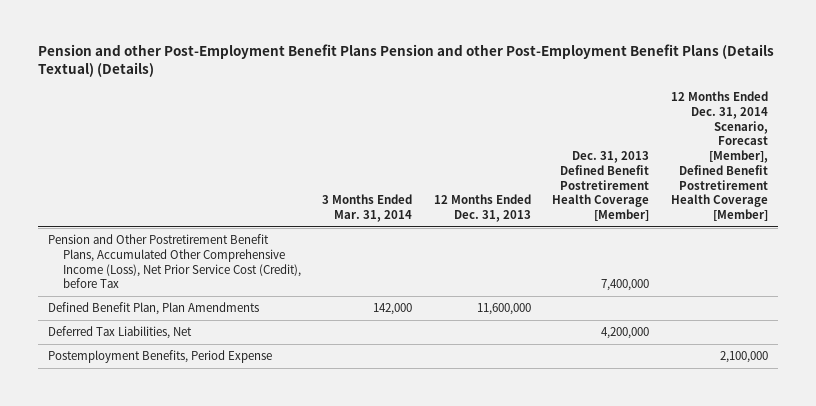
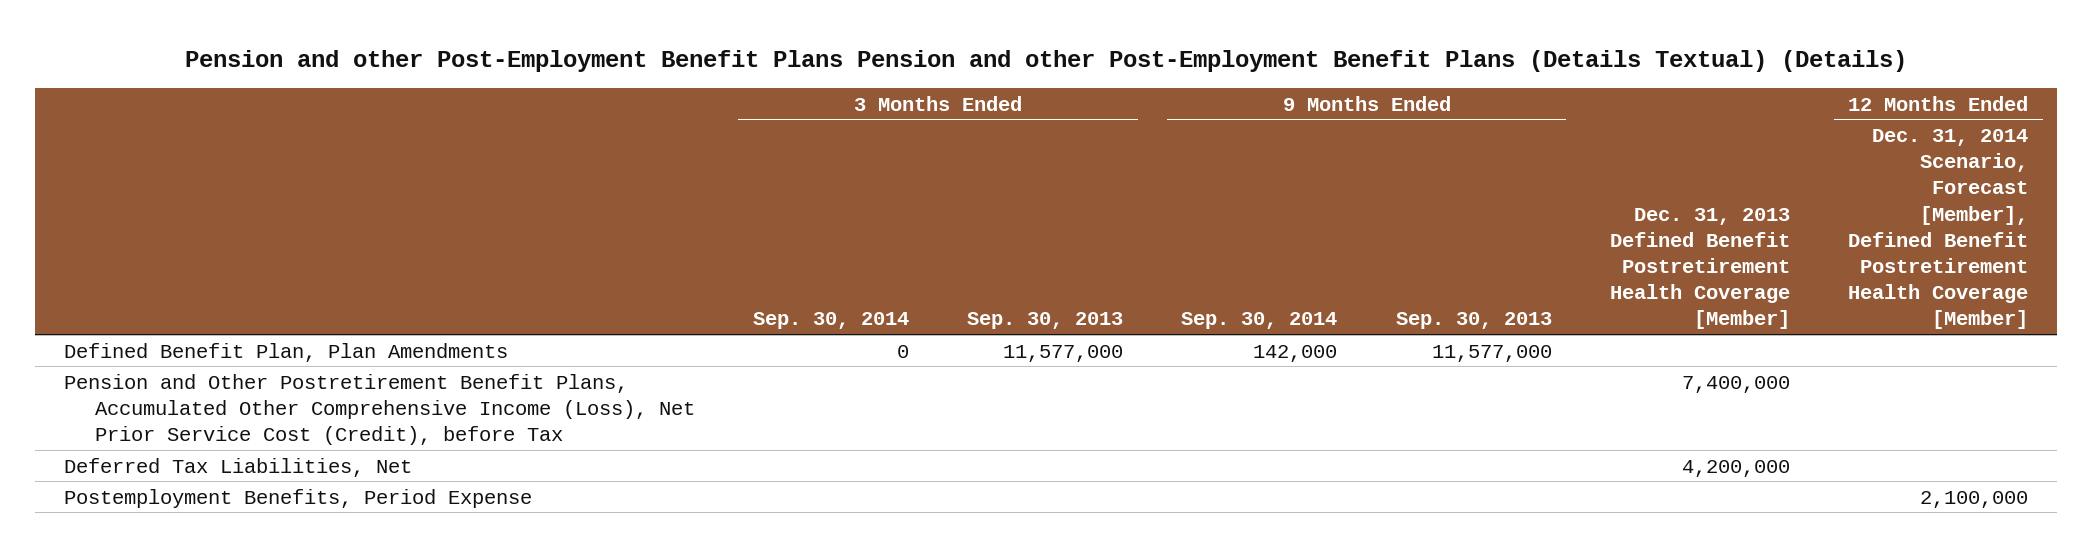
- | 3 Months Ended Mar. 31, 2014 | 12 Months Ended Dec. 31, 2013 | Dec. 31, 2013 Defined Benefit Postretirement Health Coverage [Member] | 12 Months Ended Dec. 31, 2014 Scenario, Forecast [Member], Defined Benefit Postretirement Health Coverage [Member]
+ | 3 Months Ended Sep. 30, 2014 | 3 Months Ended Sep. 30, 2013 | 9 Months Ended Sep. 30, 2014 | 9 Months Ended Sep. 30, 2013 | Dec. 31, 2013 Defined Benefit Postretirement Health Coverage [Member] | 12 Months Ended Dec. 31, 2014 Scenario, Forecast [Member], Defined Benefit Postretirement Health Coverage [Member]
moved down: Pension and Other Postretirement Benefit Plans, Accumulated Other Comprehensive Income (Loss), Net Prior Service Cost (Credit), before Tax | | | | | 7,400,000 |

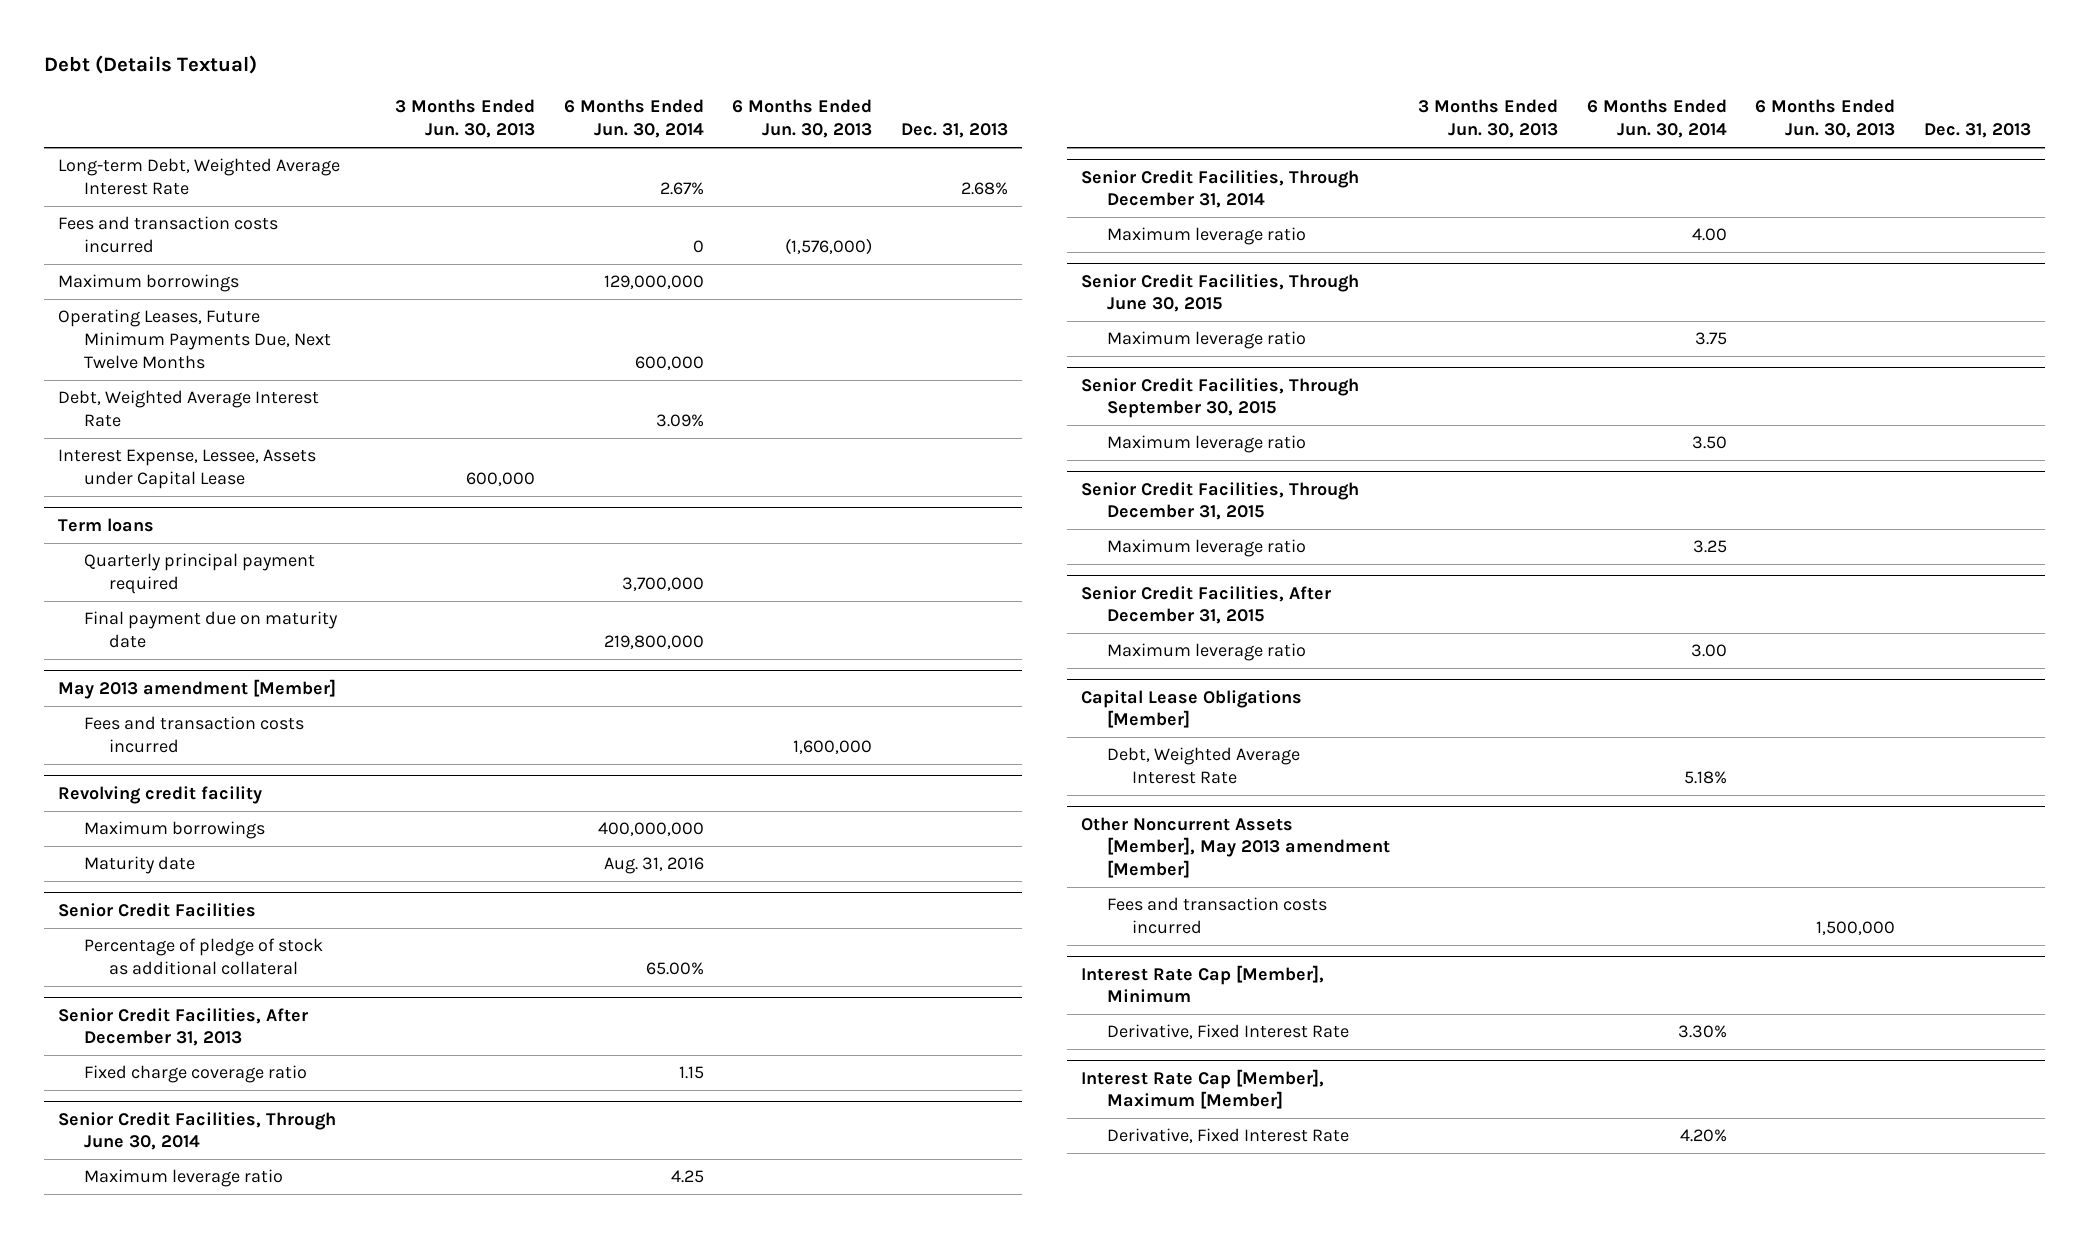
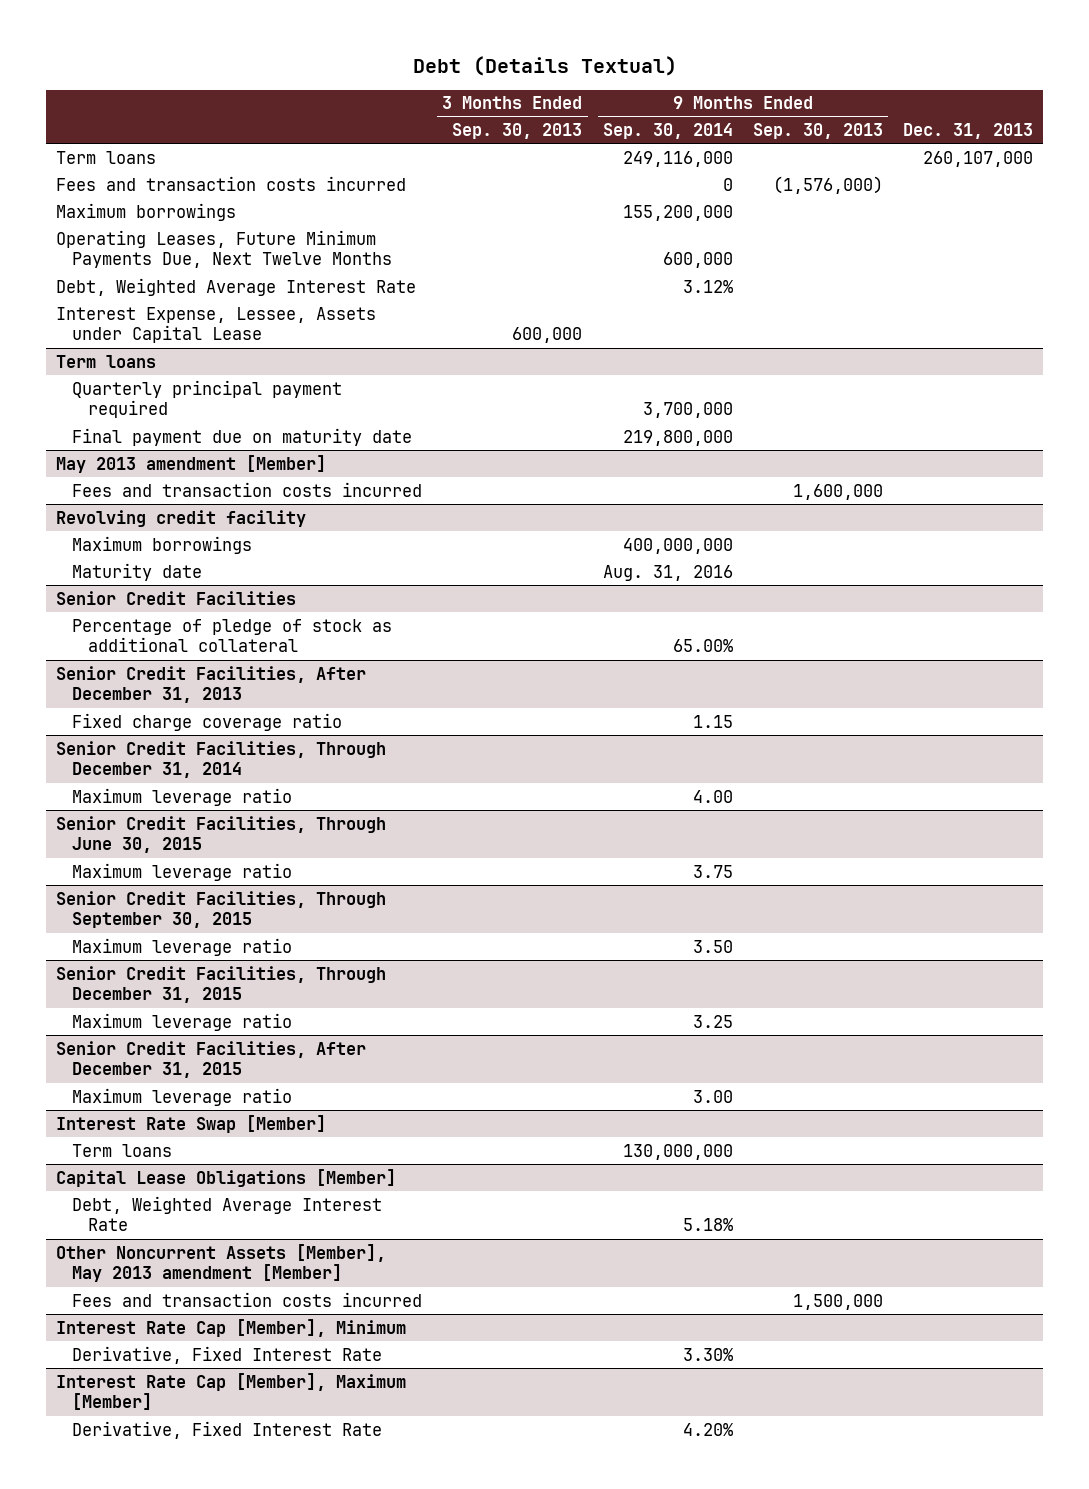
- | 3 Months Ended Jun. 30, 2013 | 6 Months Ended Jun. 30, 2014 | 6 Months Ended Jun. 30, 2013 | Dec. 31, 2013
+ | 3 Months Ended Sep. 30, 2013 | 9 Months Ended Sep. 30, 2014 | 9 Months Ended Sep. 30, 2013 | Dec. 31, 2013
- Long-term Debt, Weighted Average Interest Rate | | 2.67% | | 2.68%
+ Term loans | | 249,116,000 | | 260,107,000
- Senior Credit Facilities, Through June 30, 2014
- Maximum leverage ratio | | 4.25 | |
+ Interest Rate Swap [Member]
+ Term loans | | 130,000,000 | |

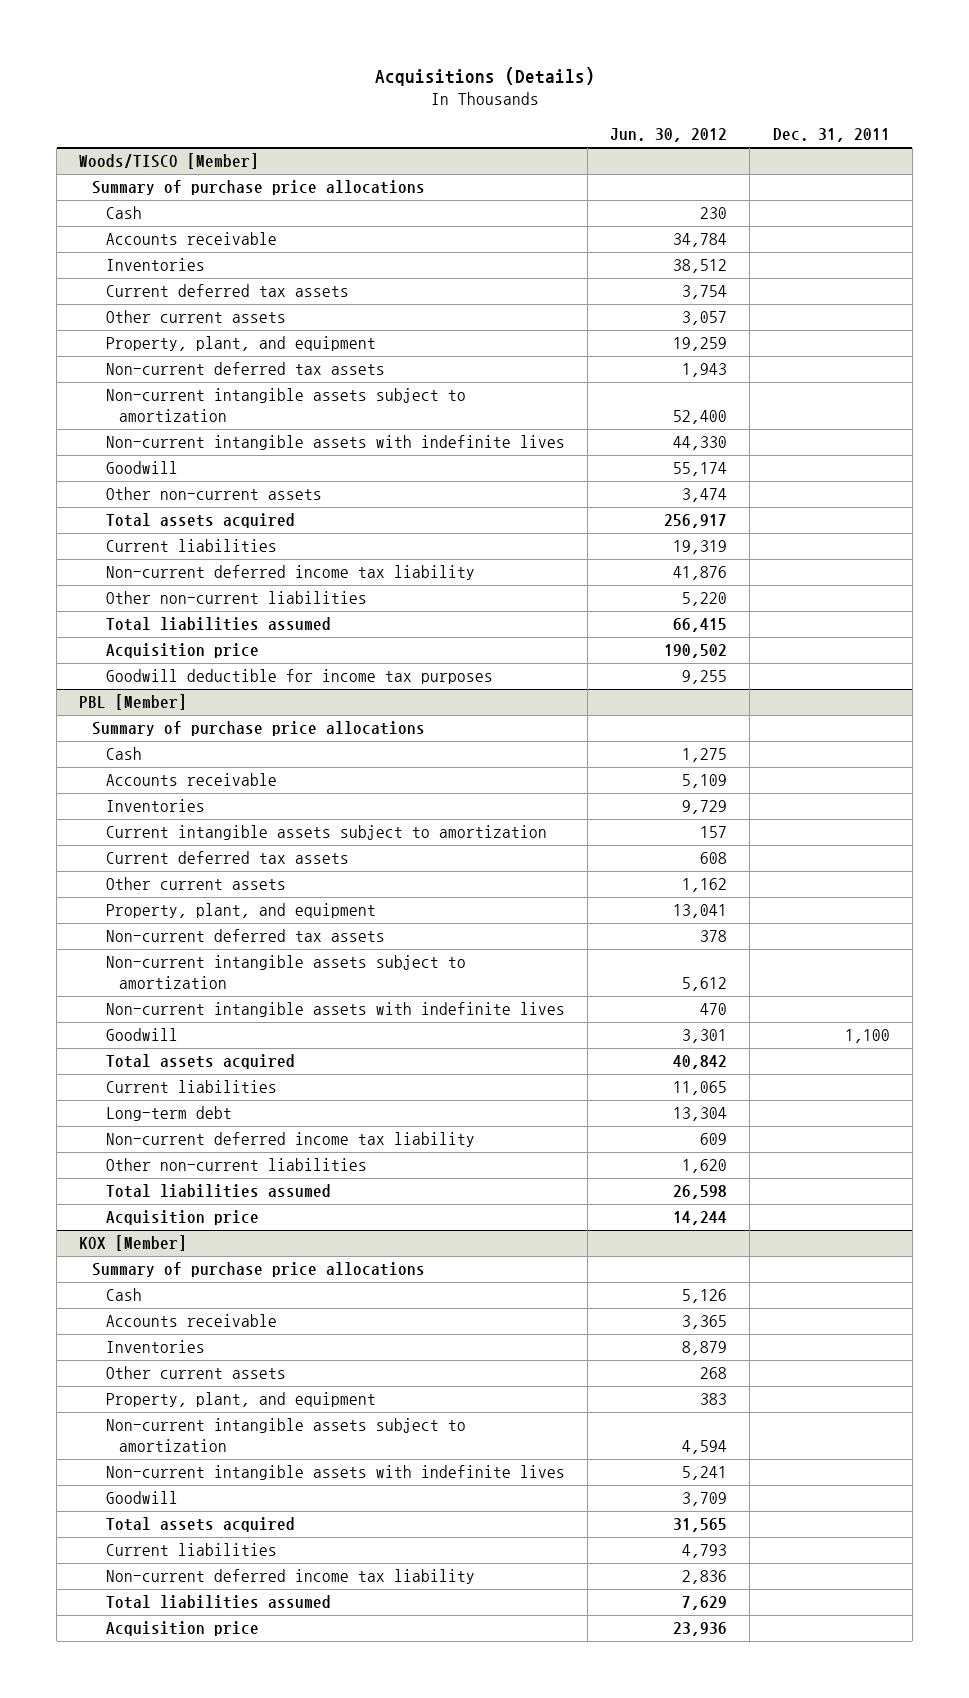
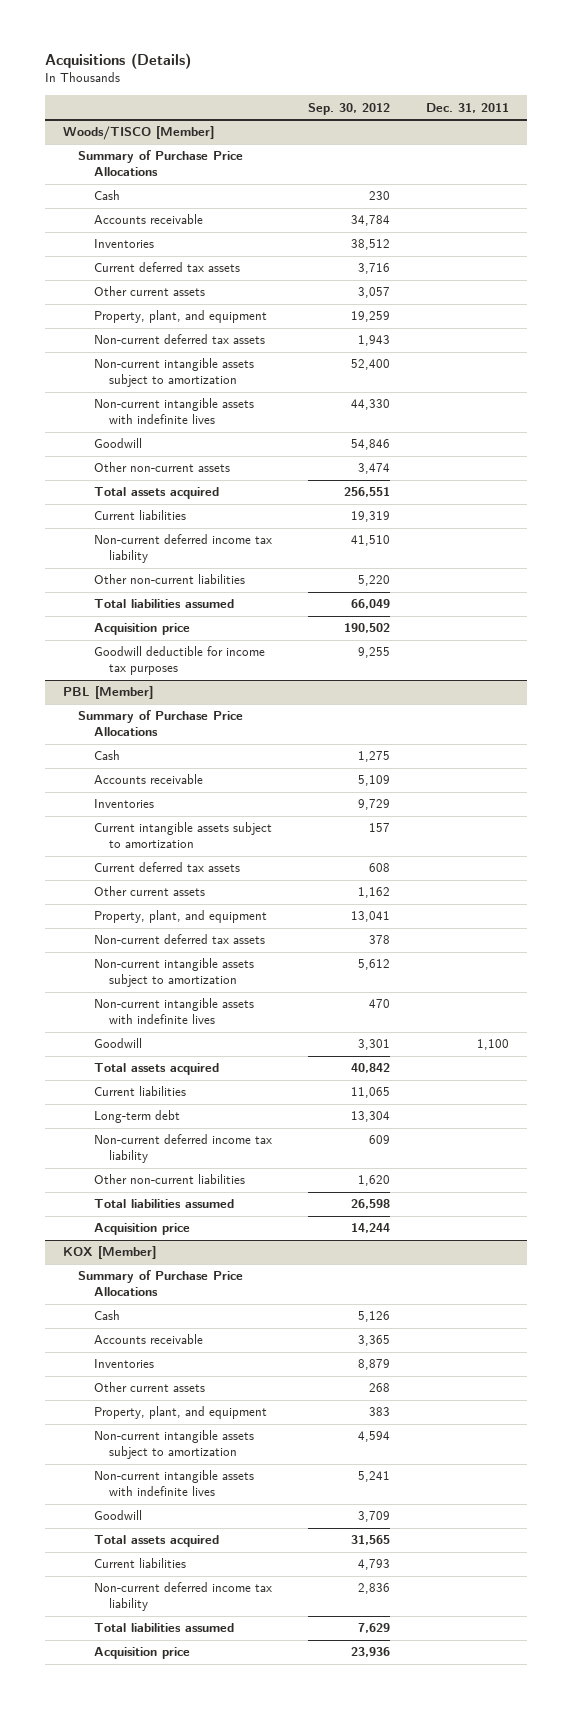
- | Jun. 30, 2012 | Dec. 31, 2011
+ | Sep. 30, 2012 | Dec. 31, 2011
@ Woods/TISCO [Member]
- Summary of purchase price allocations
+ Summary of Purchase Price Allocations
@ PBL [Member]
- Summary of purchase price allocations
+ Summary of Purchase Price Allocations
@ KOX [Member]
- Summary of purchase price allocations
+ Summary of Purchase Price Allocations

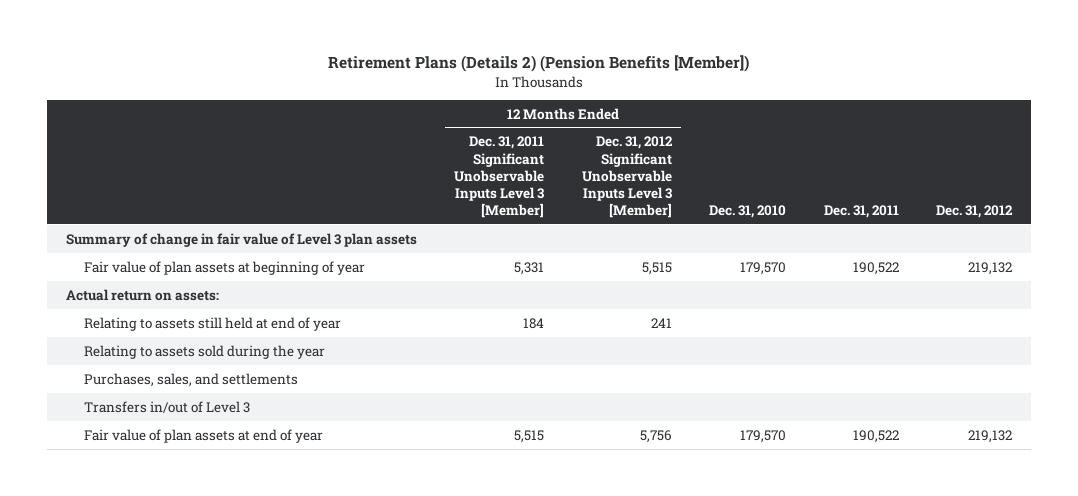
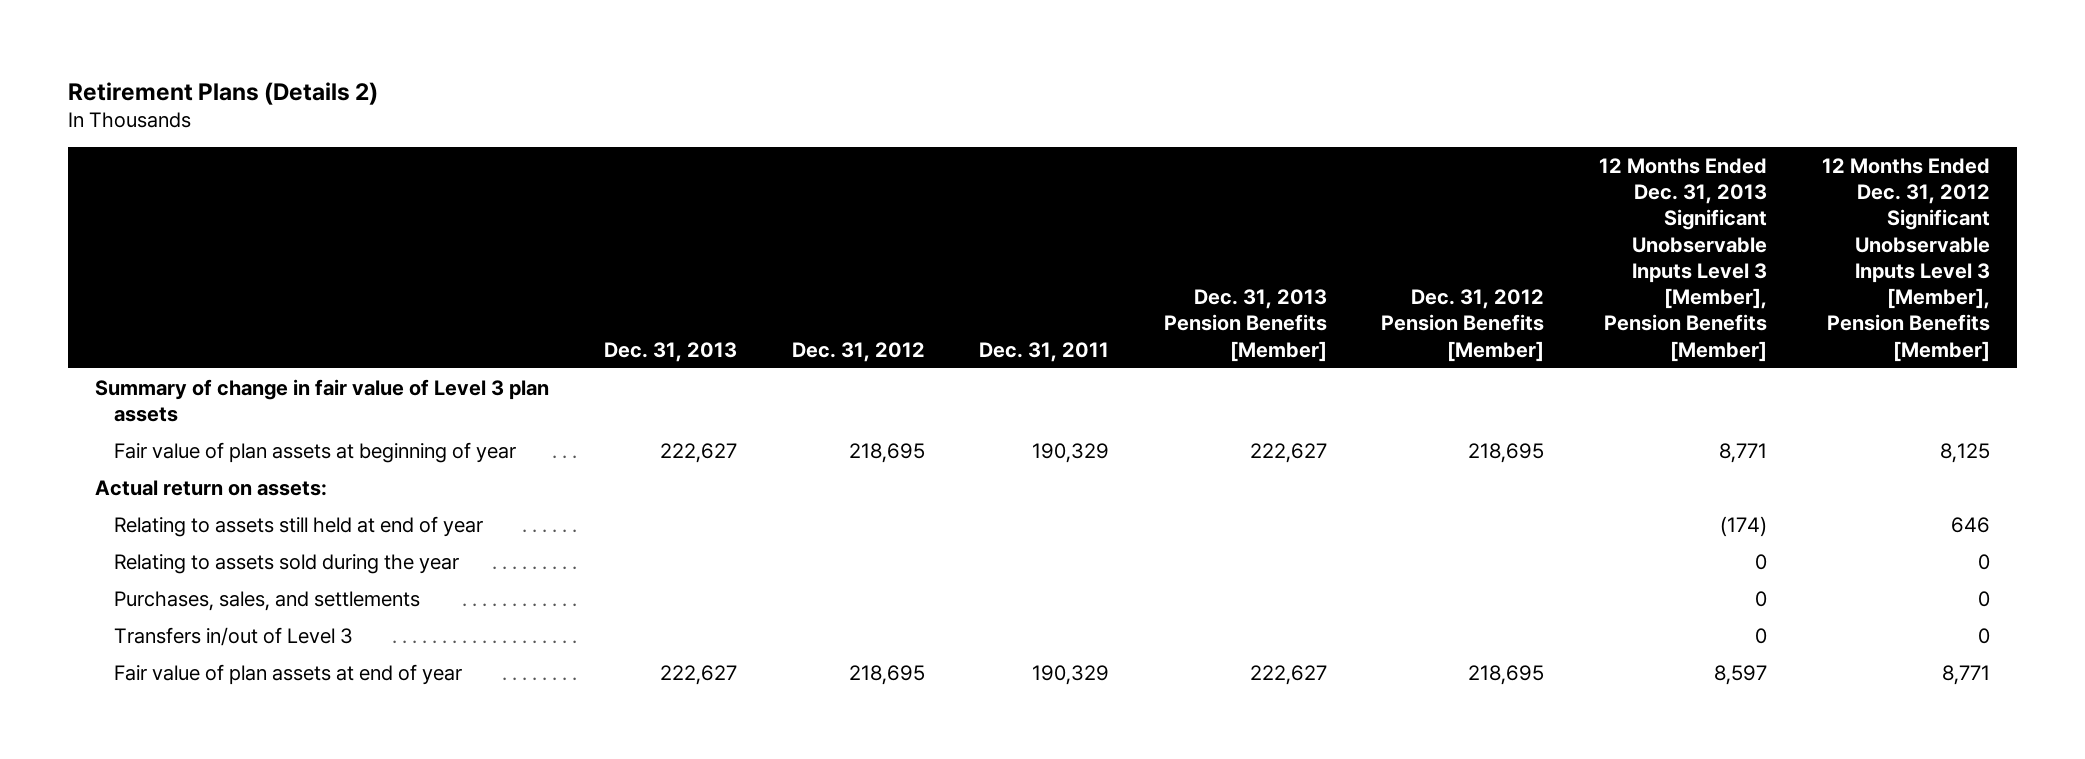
- Retirement Plans (Details 2) (Pension Benefits [Member])
+ Retirement Plans (Details 2)
- | 12 Months Ended Dec. 31, 2011 Significant Unobservable Inputs Level 3 [Member] | 12 Months Ended Dec. 31, 2012 Significant Unobservable Inputs Level 3 [Member] | Dec. 31, 2010 | Dec. 31, 2011 | Dec. 31, 2012
+ | Dec. 31, 2013 | Dec. 31, 2012 | Dec. 31, 2011 | Dec. 31, 2013 Pension Benefits [Member] | Dec. 31, 2012 Pension Benefits [Member] | 12 Months Ended Dec. 31, 2013 Significant Unobservable Inputs Level 3 [Member], Pension Benefits [Member] | 12 Months Ended Dec. 31, 2012 Significant Unobservable Inputs Level 3 [Member], Pension Benefits [Member]
- Fair value of plan assets at beginning of year | 5,331 | 5,515 | 179,570 | 190,522 | 219,132
+ Fair value of plan assets at beginning of year | 222,627 | 218,695 | 190,329 | 222,627 | 218,695 | 8,771 | 8,125
- Fair value of plan assets at end of year | 5,515 | 5,756 | 179,570 | 190,522 | 219,132
+ Fair value of plan assets at end of year | 222,627 | 218,695 | 190,329 | 222,627 | 218,695 | 8,597 | 8,771

